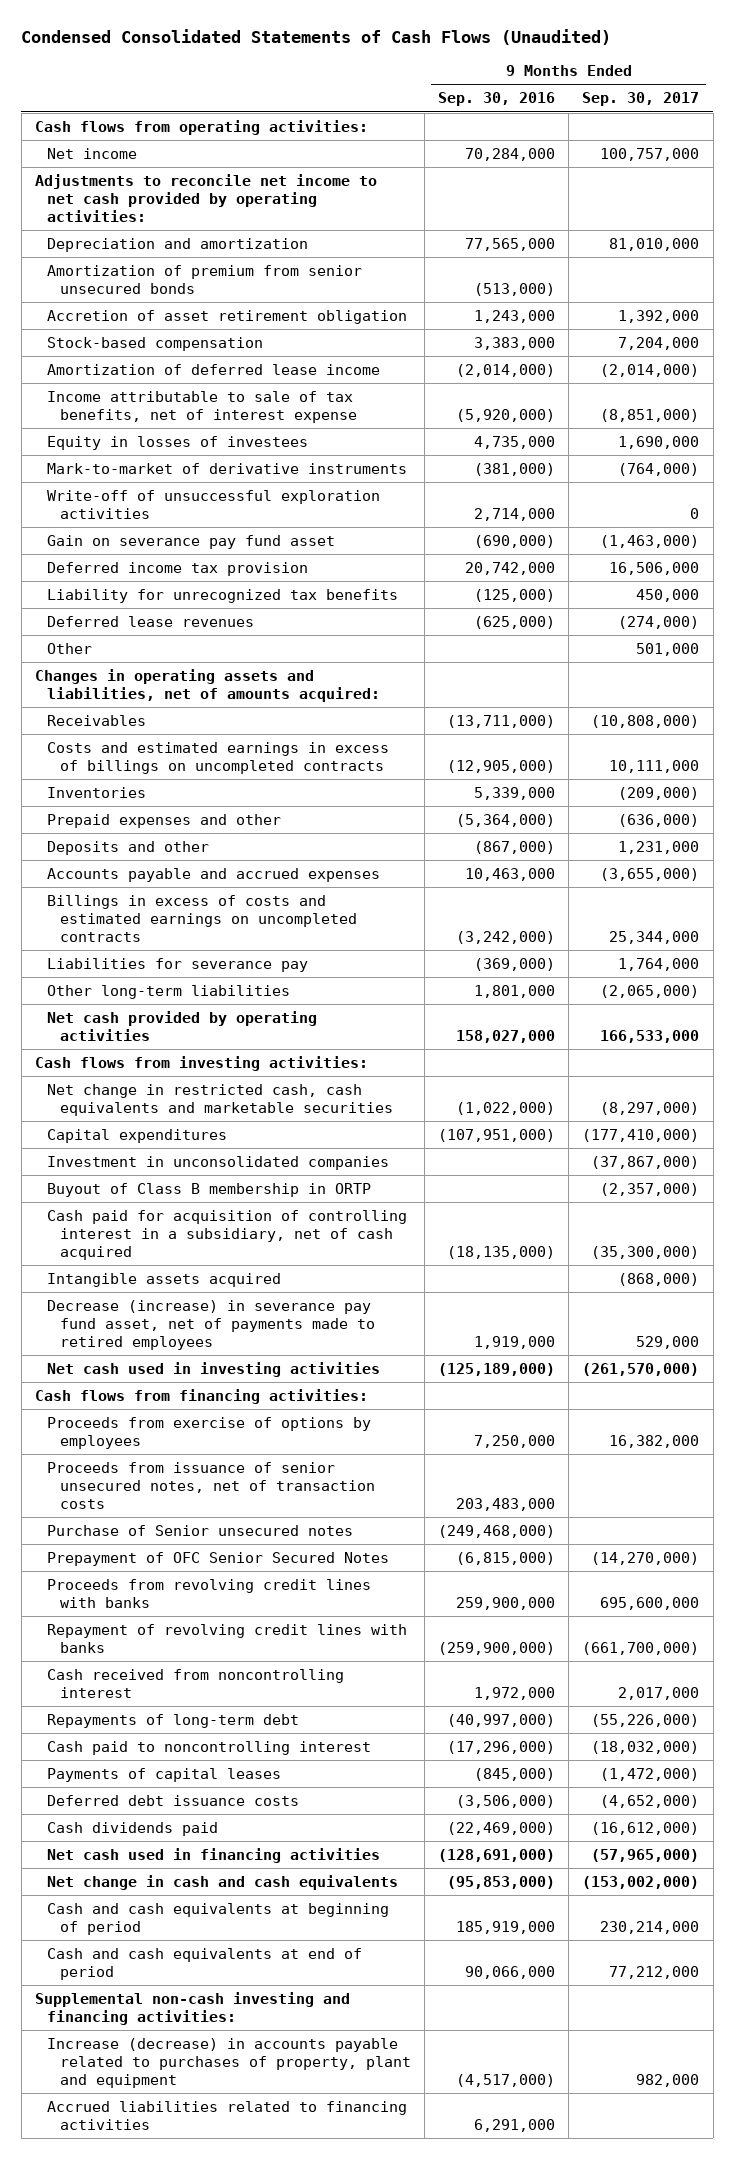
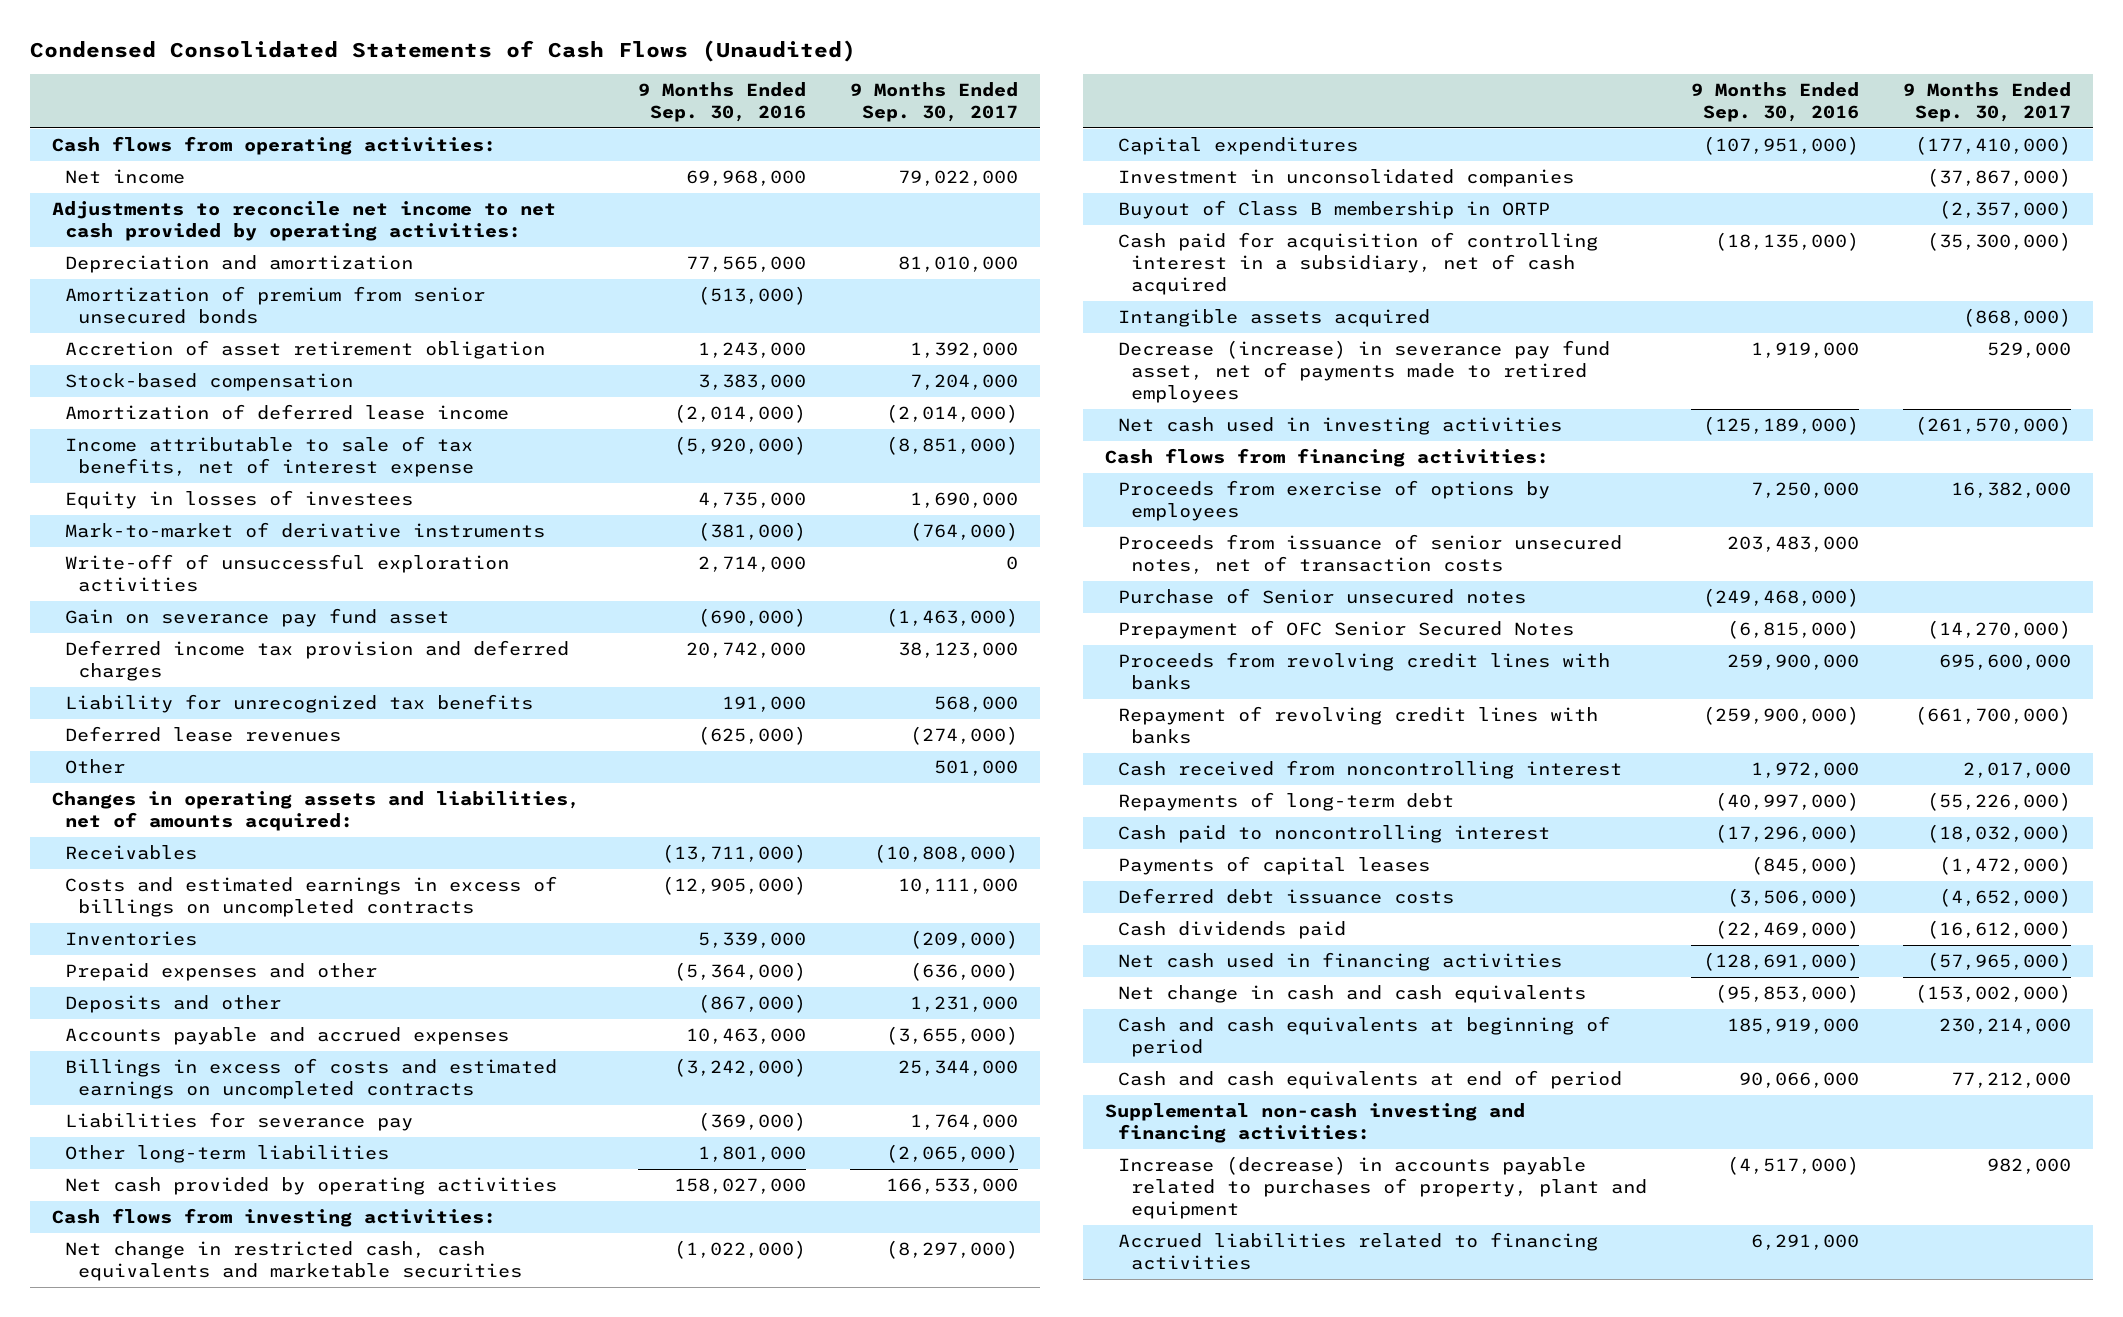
- Net income | 70,284,000 | 100,757,000
+ Net income | 69,968,000 | 79,022,000
- Deferred income tax provision | 20,742,000 | 16,506,000
- Liability for unrecognized tax benefits | (125,000) | 450,000
+ Deferred income tax provision and deferred charges | 20,742,000 | 38,123,000
+ Liability for unrecognized tax benefits | 191,000 | 568,000

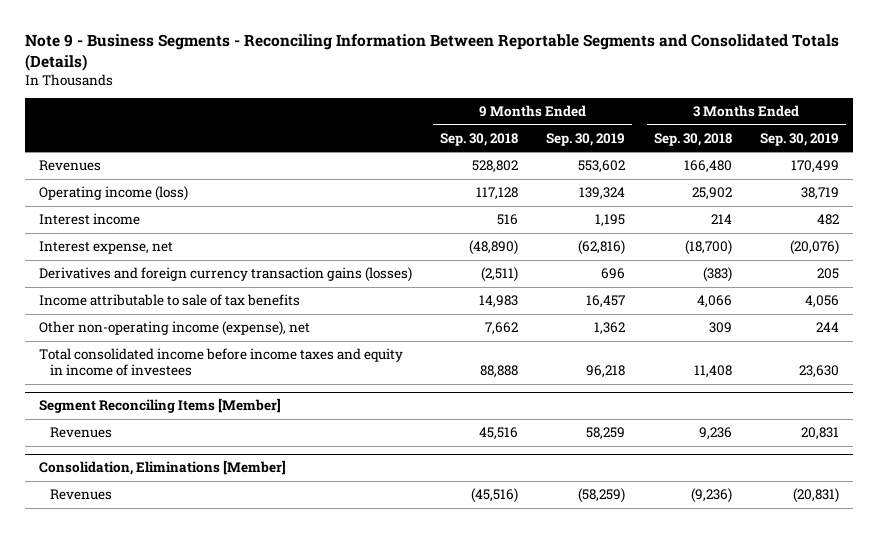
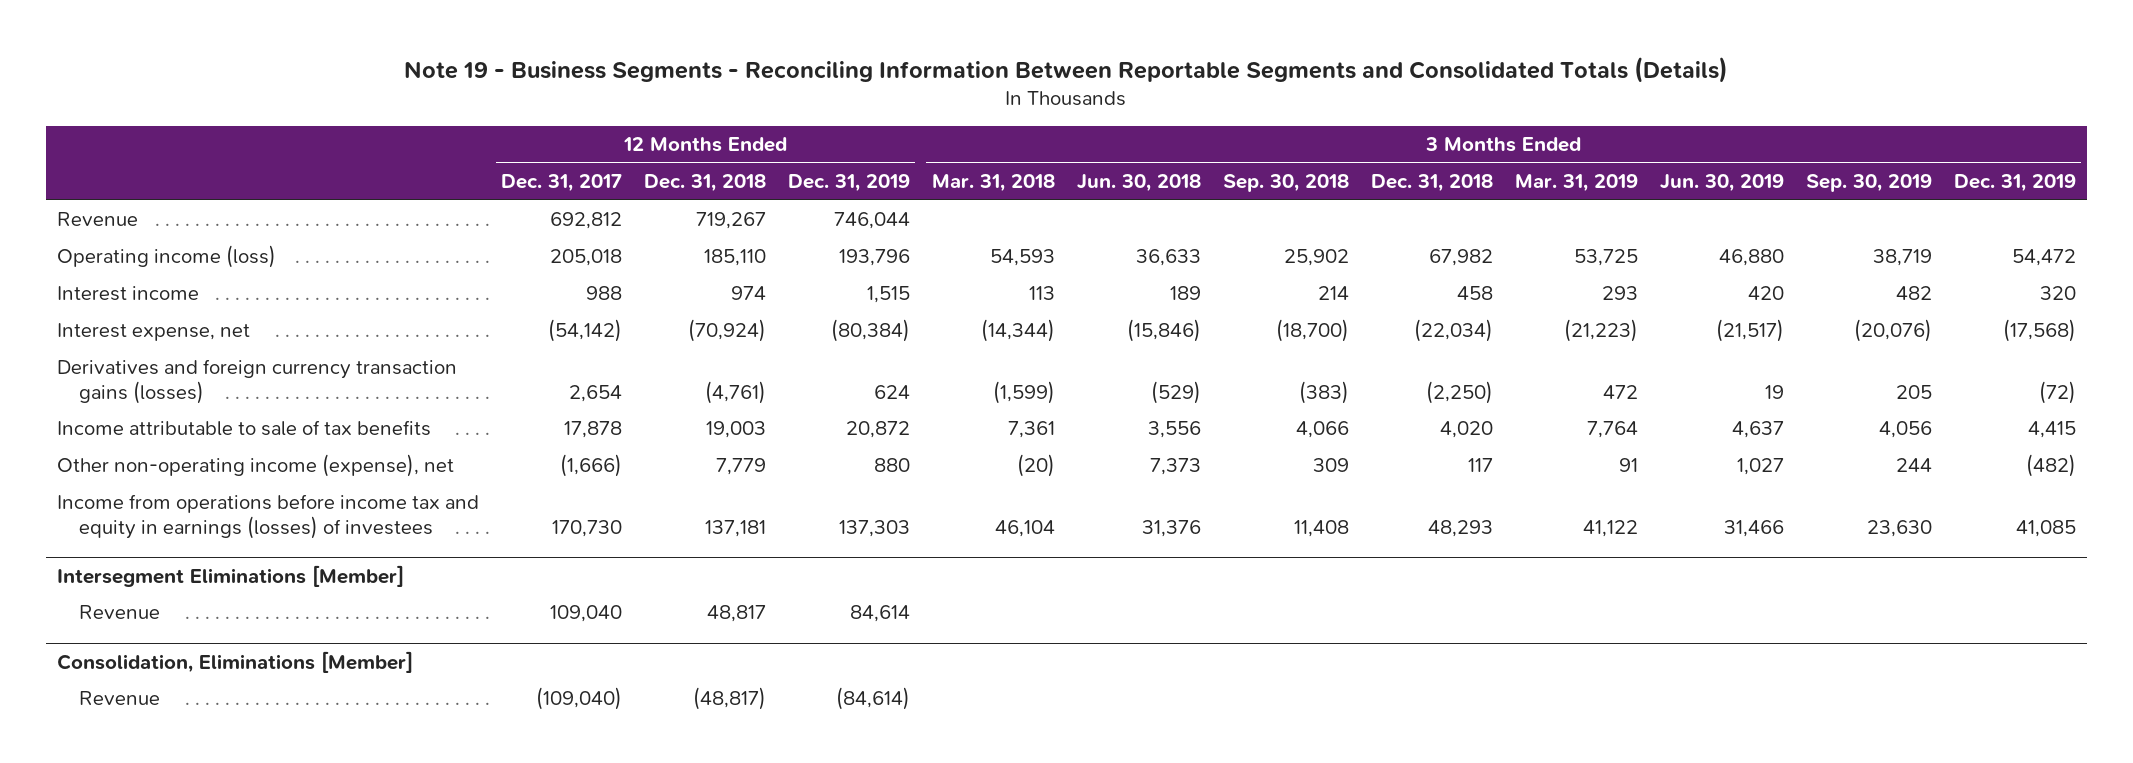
- Note 9 - Business Segments - Reconciling Information Between Reportable Segments and Consolidated Totals (Details)
+ Note 19 - Business Segments - Reconciling Information Between Reportable Segments and Consolidated Totals (Details)
- | 9 Months Ended Sep. 30, 2018 | 9 Months Ended Sep. 30, 2019 | 3 Months Ended Sep. 30, 2018 | 3 Months Ended Sep. 30, 2019
+ | 12 Months Ended Dec. 31, 2017 | 12 Months Ended Dec. 31, 2018 | 12 Months Ended Dec. 31, 2019 | 3 Months Ended Mar. 31, 2018 | 3 Months Ended Jun. 30, 2018 | 3 Months Ended Sep. 30, 2018 | 3 Months Ended Dec. 31, 2018 | 3 Months Ended Mar. 31, 2019 | 3 Months Ended Jun. 30, 2019 | 3 Months Ended Sep. 30, 2019 | 3 Months Ended Dec. 31, 2019
- Revenues | 528,802 | 553,602 | 166,480 | 170,499
+ Revenue | 692,812 | 719,267 | 746,044 | | | | | | | |
- Total consolidated income before income taxes and equity in income of investees | 88,888 | 96,218 | 11,408 | 23,630
- Segment Reconciling Items [Member]
- Revenues | 45,516 | 58,259 | 9,236 | 20,831
+ Income from operations before income tax and equity in earnings (losses) of investees | 170,730 | 137,181 | 137,303 | 46,104 | 31,376 | 11,408 | 48,293 | 41,122 | 31,466 | 23,630 | 41,085
+ Intersegment Eliminations [Member]
+ Revenue | 109,040 | 48,817 | 84,614 | | | | | | | |
@ Consolidation, Eliminations [Member]
- Revenues | (45,516) | (58,259) | (9,236) | (20,831)
+ Revenue | (109,040) | (48,817) | (84,614) | | | | | | | |

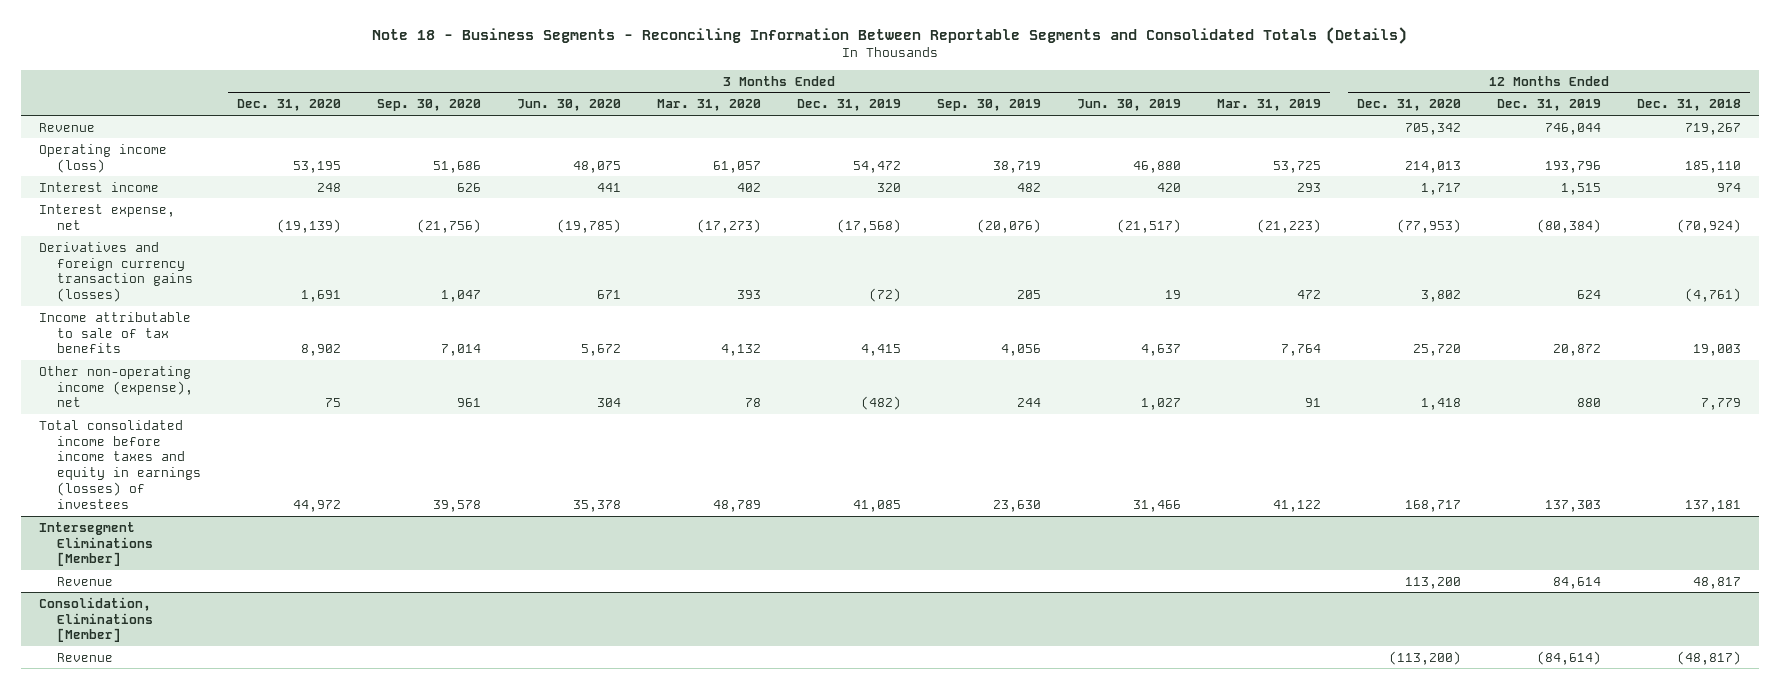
- Note 19 - Business Segments - Reconciling Information Between Reportable Segments and Consolidated Totals (Details)
+ Note 18 - Business Segments - Reconciling Information Between Reportable Segments and Consolidated Totals (Details)
- | 12 Months Ended Dec. 31, 2017 | 12 Months Ended Dec. 31, 2018 | 12 Months Ended Dec. 31, 2019 | 3 Months Ended Mar. 31, 2018 | 3 Months Ended Jun. 30, 2018 | 3 Months Ended Sep. 30, 2018 | 3 Months Ended Dec. 31, 2018 | 3 Months Ended Mar. 31, 2019 | 3 Months Ended Jun. 30, 2019 | 3 Months Ended Sep. 30, 2019 | 3 Months Ended Dec. 31, 2019
+ | 3 Months Ended Dec. 31, 2020 | 3 Months Ended Sep. 30, 2020 | 3 Months Ended Jun. 30, 2020 | 3 Months Ended Mar. 31, 2020 | 3 Months Ended Dec. 31, 2019 | 3 Months Ended Sep. 30, 2019 | 3 Months Ended Jun. 30, 2019 | 3 Months Ended Mar. 31, 2019 | 12 Months Ended Dec. 31, 2020 | 12 Months Ended Dec. 31, 2019 | 12 Months Ended Dec. 31, 2018
- Income from operations before income tax and equity in earnings (losses) of investees | 170,730 | 137,181 | 137,303 | 46,104 | 31,376 | 11,408 | 48,293 | 41,122 | 31,466 | 23,630 | 41,085
+ Total consolidated income before income taxes and equity in earnings (losses) of investees | 44,972 | 39,578 | 35,378 | 48,789 | 41,085 | 23,630 | 31,466 | 41,122 | 168,717 | 137,303 | 137,181

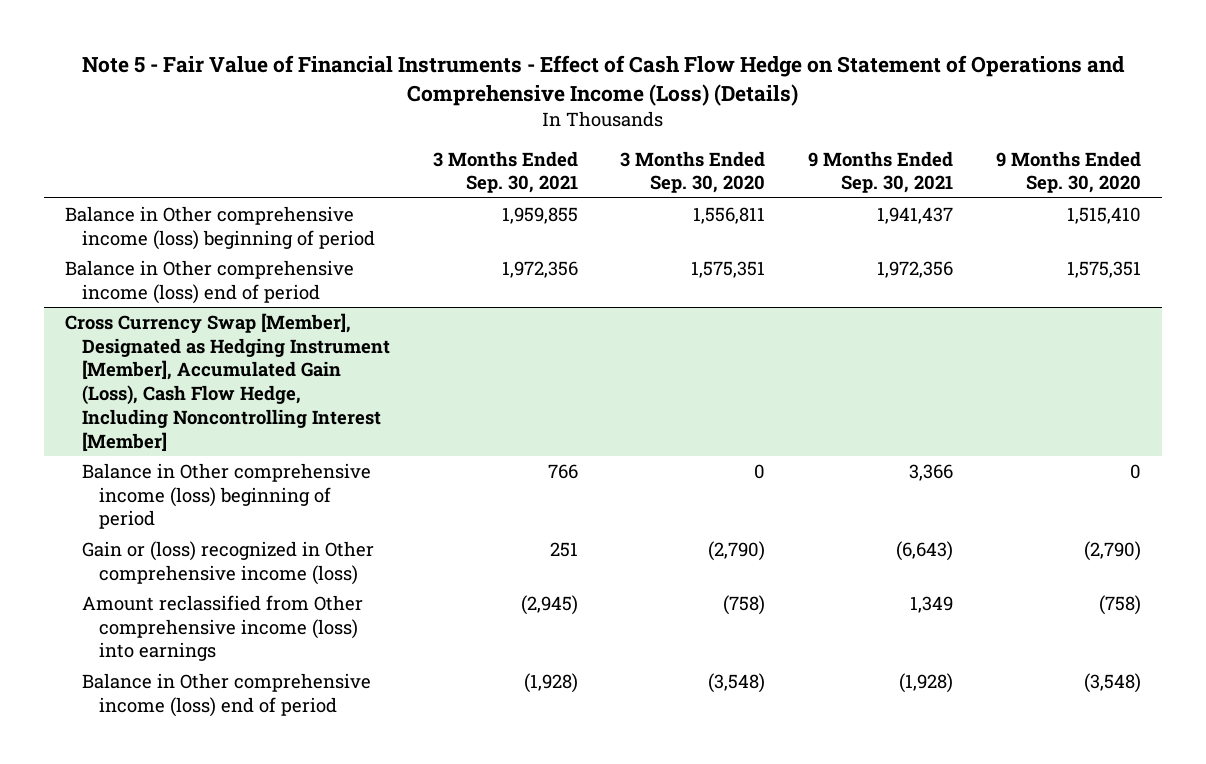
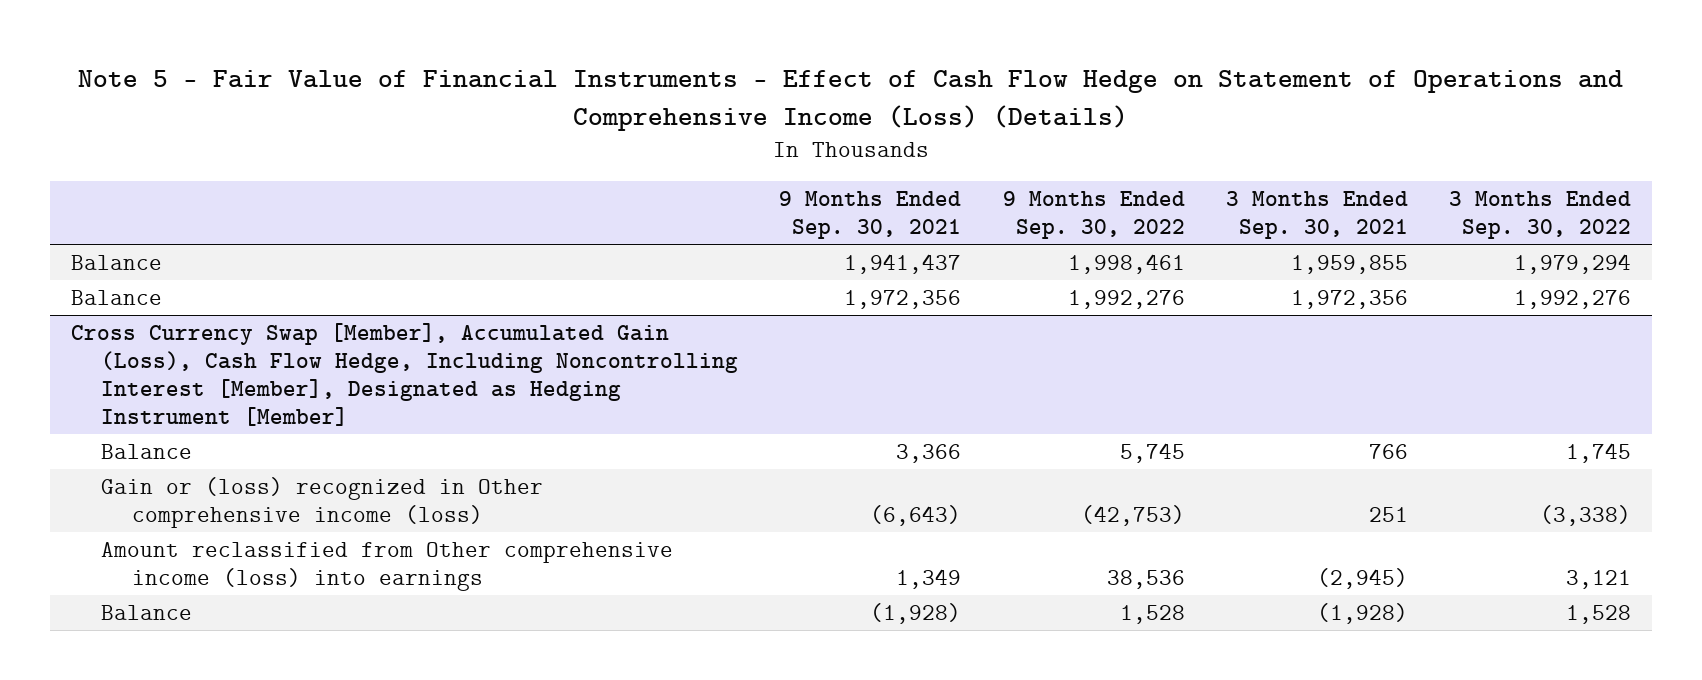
- | 3 Months Ended Sep. 30, 2021 | 3 Months Ended Sep. 30, 2020 | 9 Months Ended Sep. 30, 2021 | 9 Months Ended Sep. 30, 2020
+ | 9 Months Ended Sep. 30, 2021 | 9 Months Ended Sep. 30, 2022 | 3 Months Ended Sep. 30, 2021 | 3 Months Ended Sep. 30, 2022
- Balance in Other comprehensive income (loss) beginning of period | 1,959,855 | 1,556,811 | 1,941,437 | 1,515,410
- Balance in Other comprehensive income (loss) end of period | 1,972,356 | 1,575,351 | 1,972,356 | 1,575,351
- Cross Currency Swap [Member], Designated as Hedging Instrument [Member], Accumulated Gain (Loss), Cash Flow Hedge, Including Noncontrolling Interest [Member]
- Balance in Other comprehensive income (loss) beginning of period | 766 | 0 | 3,366 | 0
+ Balance | 1,941,437 | 1,998,461 | 1,959,855 | 1,979,294
+ Balance | 1,972,356 | 1,992,276 | 1,972,356 | 1,992,276
+ Cross Currency Swap [Member], Accumulated Gain (Loss), Cash Flow Hedge, Including Noncontrolling Interest [Member], Designated as Hedging Instrument [Member]
+ Balance | 3,366 | 5,745 | 766 | 1,745
- Balance in Other comprehensive income (loss) end of period | (1,928) | (3,548) | (1,928) | (3,548)
+ Balance | (1,928) | 1,528 | (1,928) | 1,528

